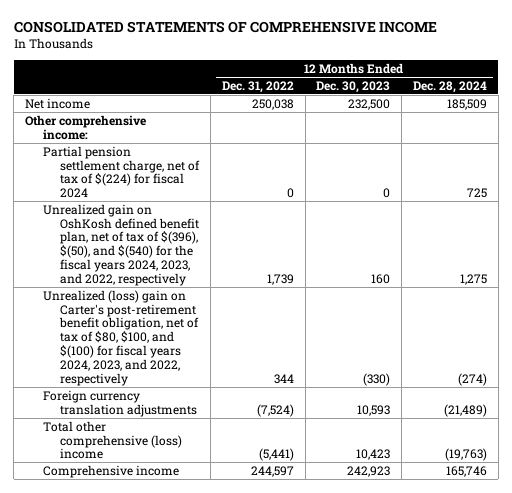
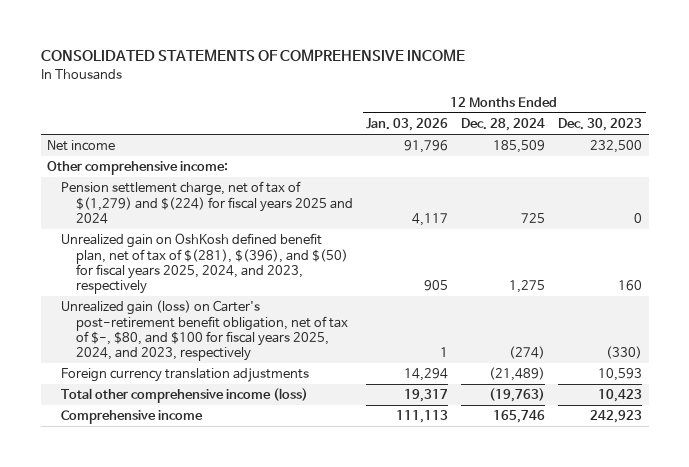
- | 12 Months Ended Dec. 31, 2022 | 12 Months Ended Dec. 30, 2023 | 12 Months Ended Dec. 28, 2024
+ | 12 Months Ended Jan. 03, 2026 | 12 Months Ended Dec. 28, 2024 | 12 Months Ended Dec. 30, 2023
- Partial pension settlement charge, net of tax of $(224) for fiscal 2024 | 0 | 0 | 725
- Unrealized gain on OshKosh defined benefit plan, net of tax of $(396), $(50), and $(540) for the fiscal years 2024, 2023, and 2022, respectively | 1,739 | 160 | 1,275
- Unrealized (loss) gain on Carter's post-retirement benefit obligation, net of tax of $80, $100, and $(100) for fiscal years 2024, 2023, and 2022, respectively | 344 | (330) | (274)
+ Pension settlement charge, net of tax of $(1,279) and $(224) for fiscal years 2025 and 2024 | 4,117 | 725 | 0
+ Unrealized gain on OshKosh defined benefit plan, net of tax of $(281), $(396), and $(50) for fiscal years 2025, 2024, and 2023, respectively | 905 | 1,275 | 160
+ Unrealized gain (loss) on Carter's post-retirement benefit obligation, net of tax of $-, $80, and $100 for fiscal years 2025, 2024, and 2023, respectively | 1 | (274) | (330)
- Total other comprehensive (loss) income | (5,441) | 10,423 | (19,763)
+ Total other comprehensive income (loss) | 19,317 | (19,763) | 10,423

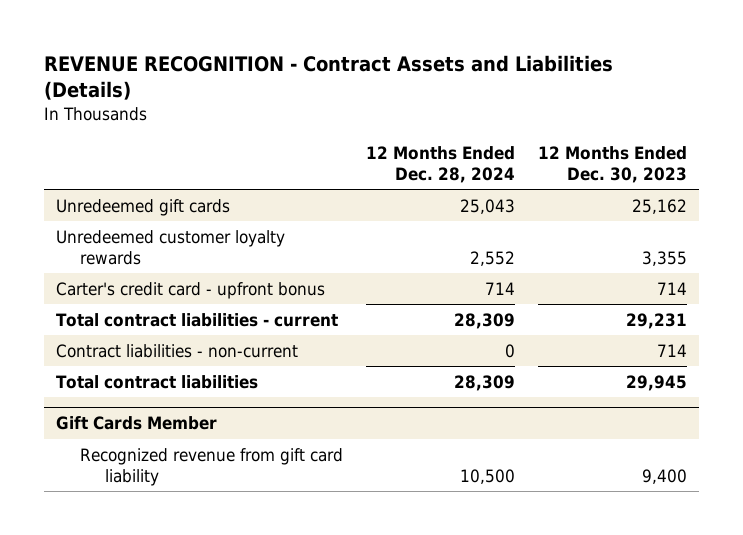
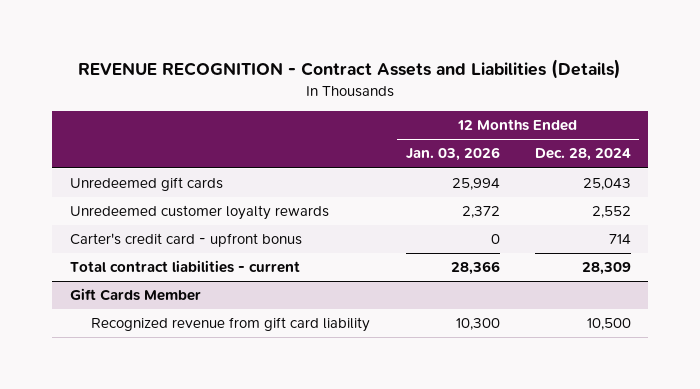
- | 12 Months Ended Dec. 28, 2024 | 12 Months Ended Dec. 30, 2023
+ | 12 Months Ended Jan. 03, 2026 | 12 Months Ended Dec. 28, 2024
- Contract liabilities - non-current | 0 | 714
- Total contract liabilities | 28,309 | 29,945

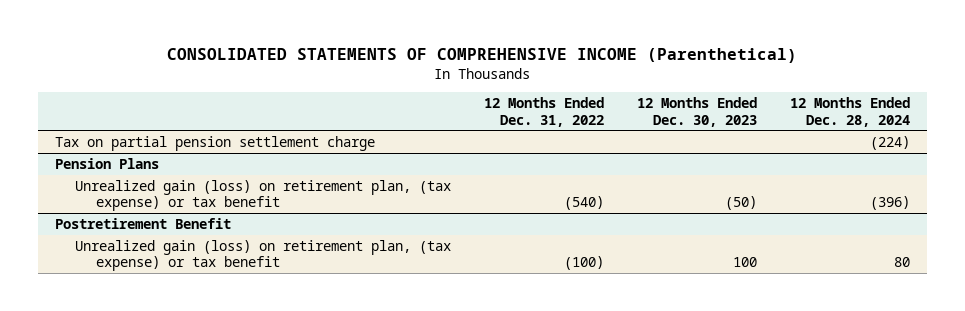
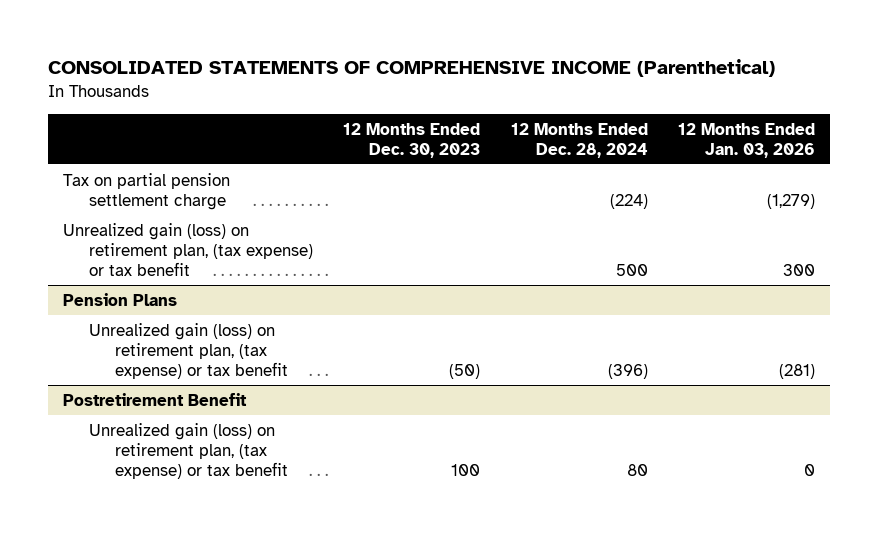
- | 12 Months Ended Dec. 31, 2022 | 12 Months Ended Dec. 30, 2023 | 12 Months Ended Dec. 28, 2024
+ | 12 Months Ended Dec. 30, 2023 | 12 Months Ended Dec. 28, 2024 | 12 Months Ended Jan. 03, 2026
+ Unrealized gain (loss) on retirement plan, (tax expense) or tax benefit | | 500 | 300

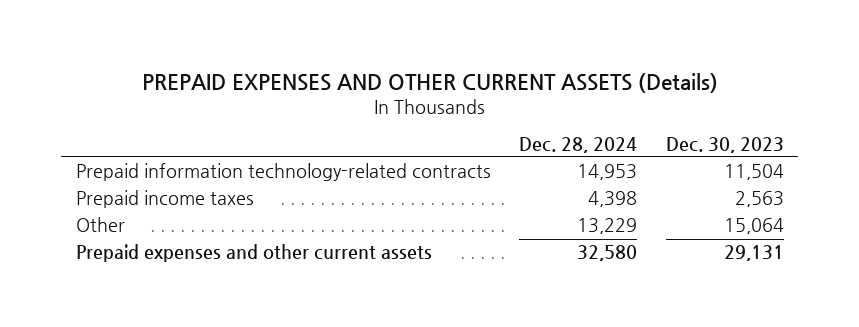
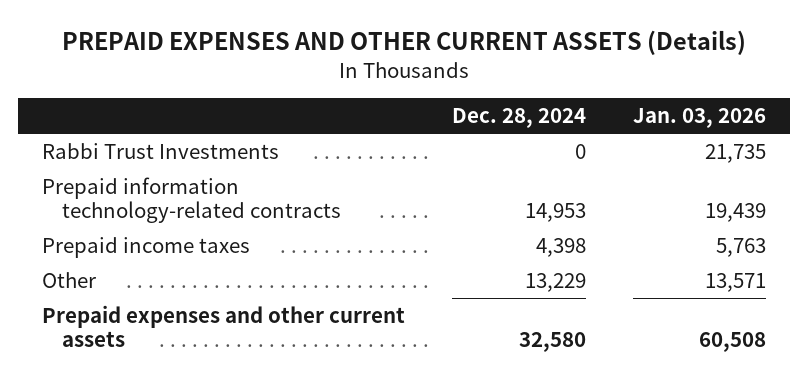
- | Dec. 28, 2024 | Dec. 30, 2023
+ | Dec. 28, 2024 | Jan. 03, 2026
+ Rabbi Trust Investments | 0 | 21,735

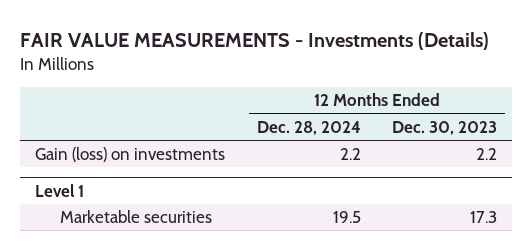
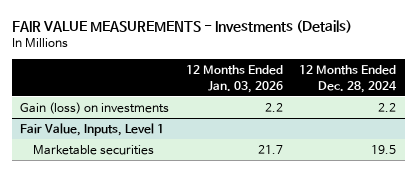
- | 12 Months Ended Dec. 28, 2024 | 12 Months Ended Dec. 30, 2023
+ | 12 Months Ended Jan. 03, 2026 | 12 Months Ended Dec. 28, 2024
- Level 1
+ Fair Value, Inputs, Level 1

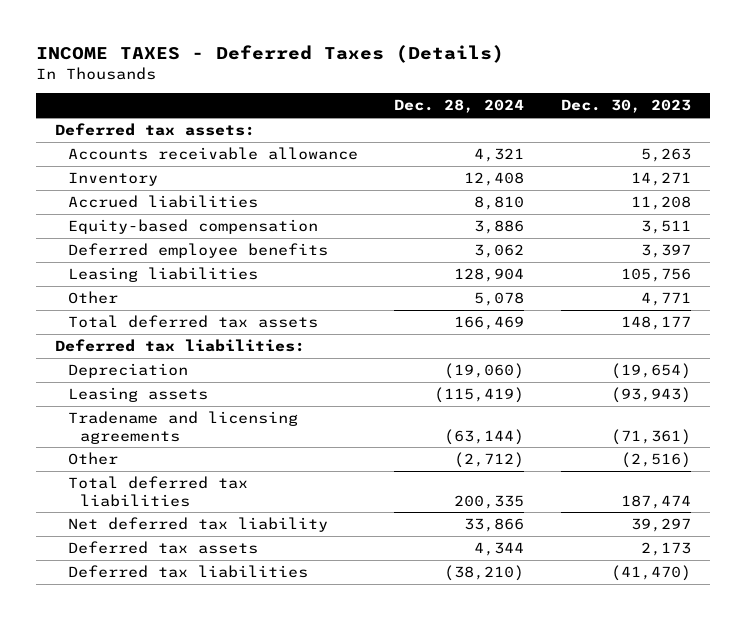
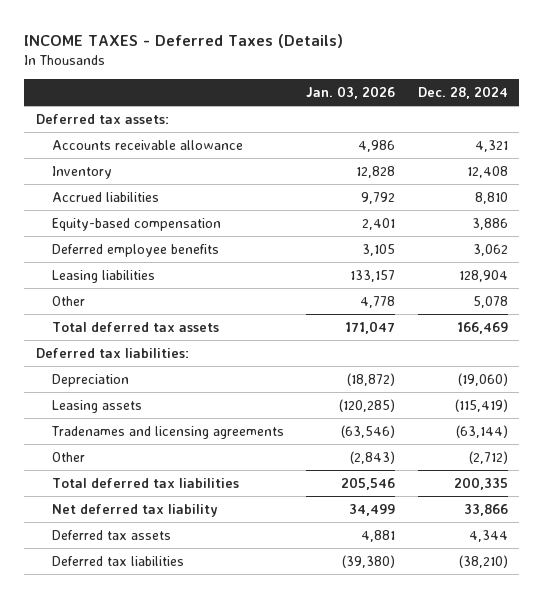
- | Dec. 28, 2024 | Dec. 30, 2023
+ | Jan. 03, 2026 | Dec. 28, 2024
- Tradename and licensing agreements | (63,144) | (71,361)
+ Tradenames and licensing agreements | (63,546) | (63,144)

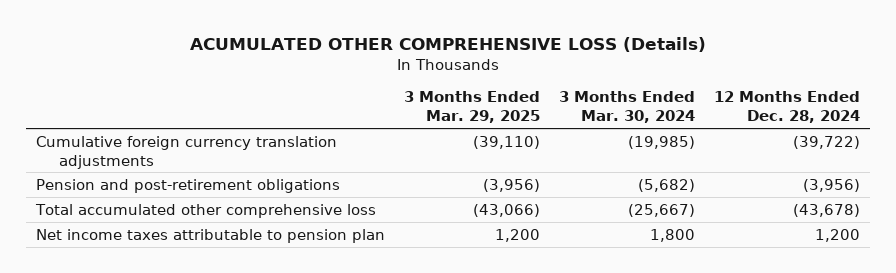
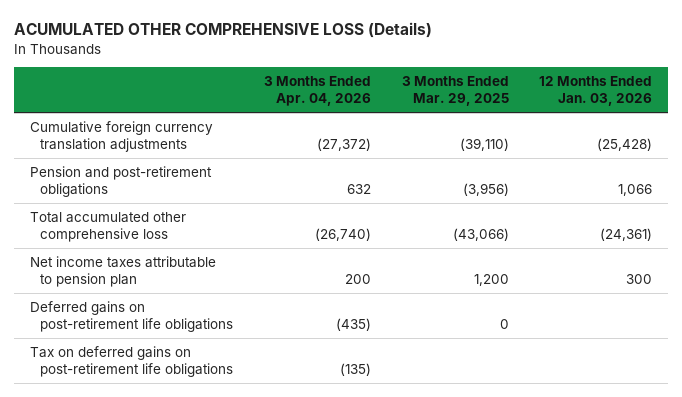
- | 3 Months Ended Mar. 29, 2025 | 3 Months Ended Mar. 30, 2024 | 12 Months Ended Dec. 28, 2024
+ | 3 Months Ended Apr. 04, 2026 | 3 Months Ended Mar. 29, 2025 | 12 Months Ended Jan. 03, 2026
+ Deferred gains on post-retirement life obligations | (435) | 0 |
+ Tax on deferred gains on post-retirement life obligations | (135) | |

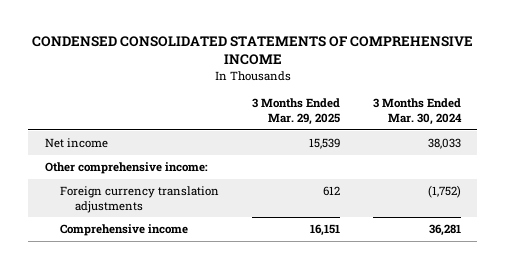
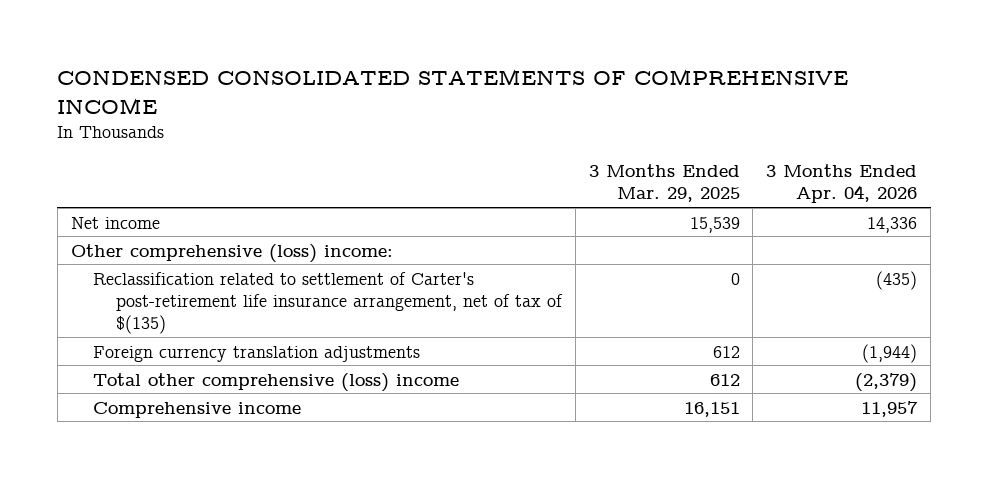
- | 3 Months Ended Mar. 29, 2025 | 3 Months Ended Mar. 30, 2024
+ | 3 Months Ended Mar. 29, 2025 | 3 Months Ended Apr. 04, 2026
- Other comprehensive income:
+ Other comprehensive (loss) income:
+ Reclassification related to settlement of Carter's post-retirement life insurance arrangement, net of tax of $(135) | 0 | (435)
+ Total other comprehensive (loss) income | 612 | (2,379)

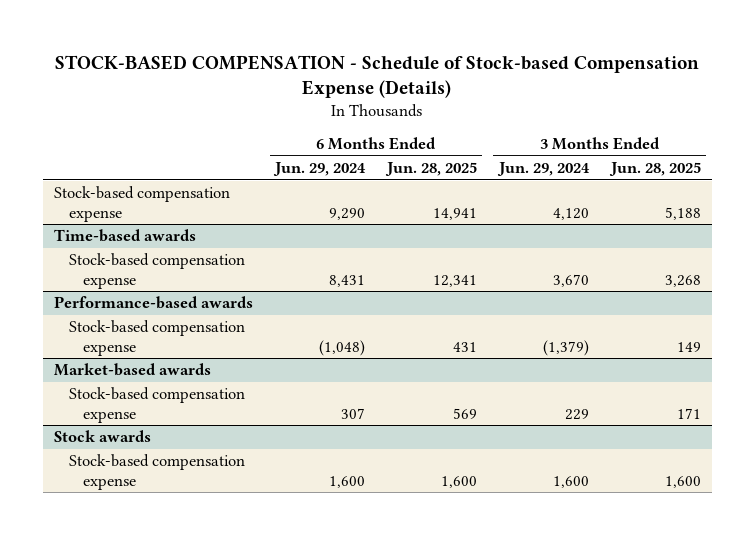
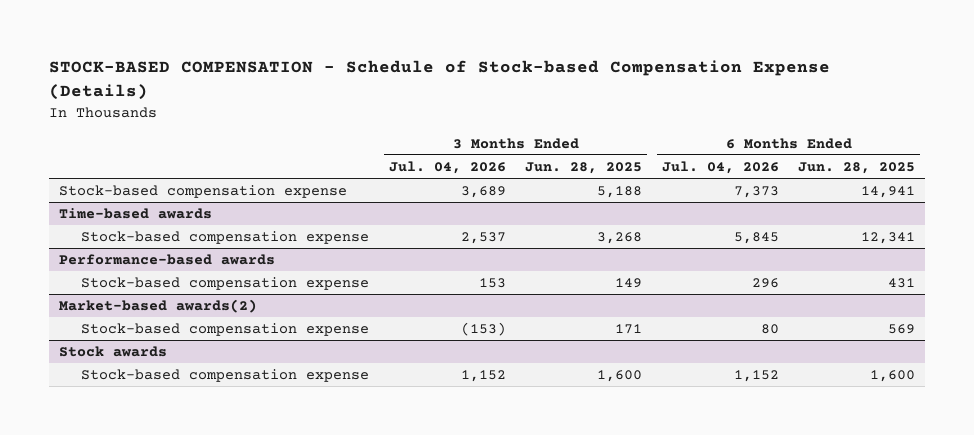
- | 6 Months Ended Jun. 29, 2024 | 6 Months Ended Jun. 28, 2025 | 3 Months Ended Jun. 29, 2024 | 3 Months Ended Jun. 28, 2025
+ | 3 Months Ended Jul. 04, 2026 | 3 Months Ended Jun. 28, 2025 | 6 Months Ended Jul. 04, 2026 | 6 Months Ended Jun. 28, 2025
- Market-based awards
+ Market-based awards(2)

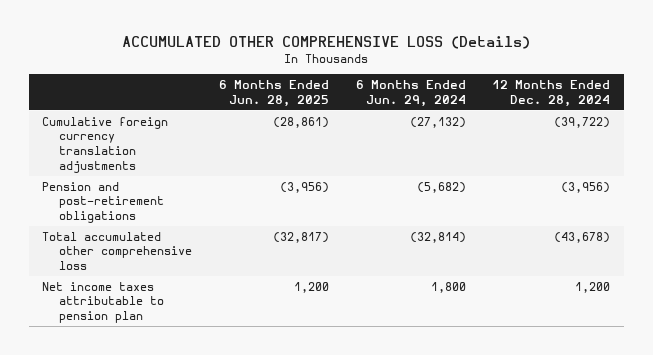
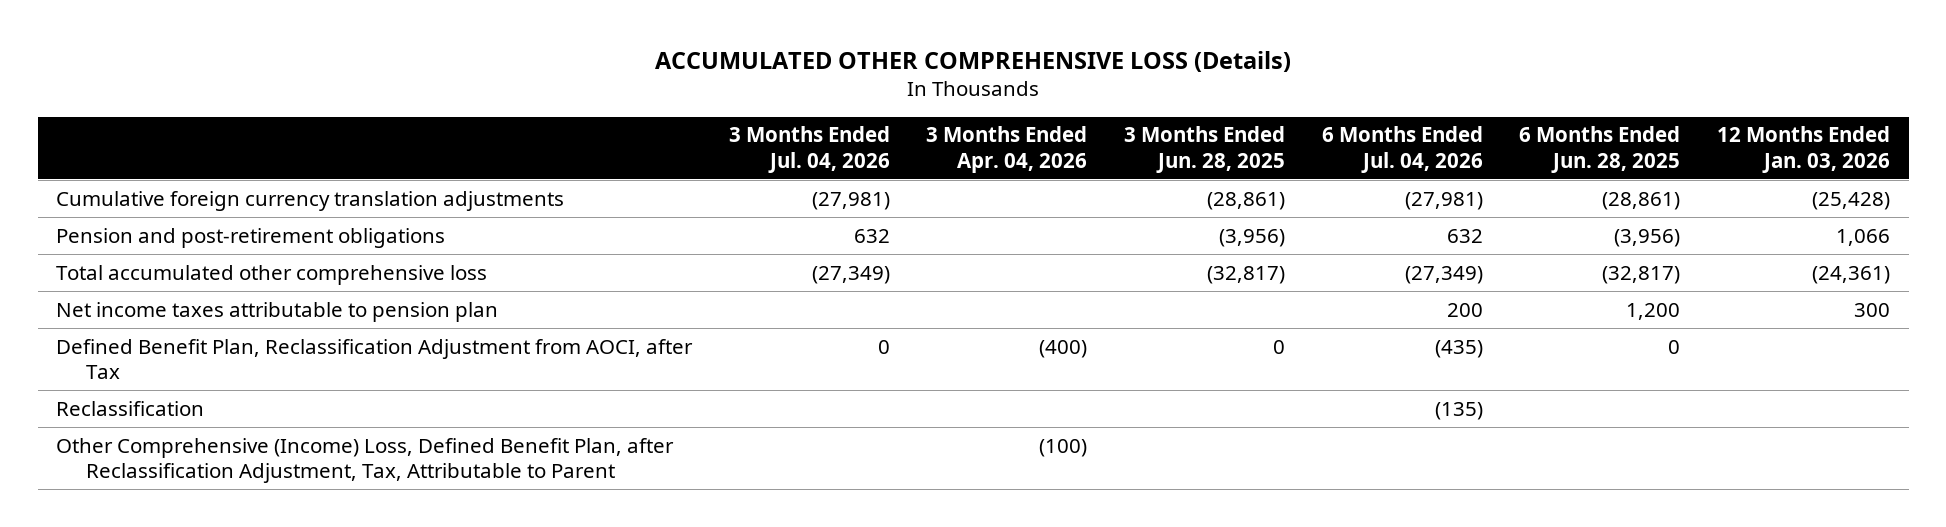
- | 6 Months Ended Jun. 28, 2025 | 6 Months Ended Jun. 29, 2024 | 12 Months Ended Dec. 28, 2024
+ | 3 Months Ended Jul. 04, 2026 | 3 Months Ended Apr. 04, 2026 | 3 Months Ended Jun. 28, 2025 | 6 Months Ended Jul. 04, 2026 | 6 Months Ended Jun. 28, 2025 | 12 Months Ended Jan. 03, 2026
+ Defined Benefit Plan, Reclassification Adjustment from AOCI, after Tax | 0 | (400) | 0 | (435) | 0 |
+ Reclassification | | | | (135) | |
+ Other Comprehensive (Income) Loss, Defined Benefit Plan, after Reclassification Adjustment, Tax, Attributable to Parent | | (100) | | | |

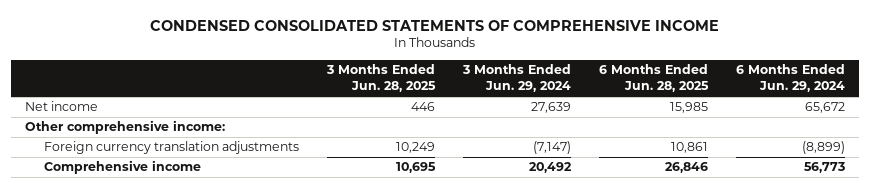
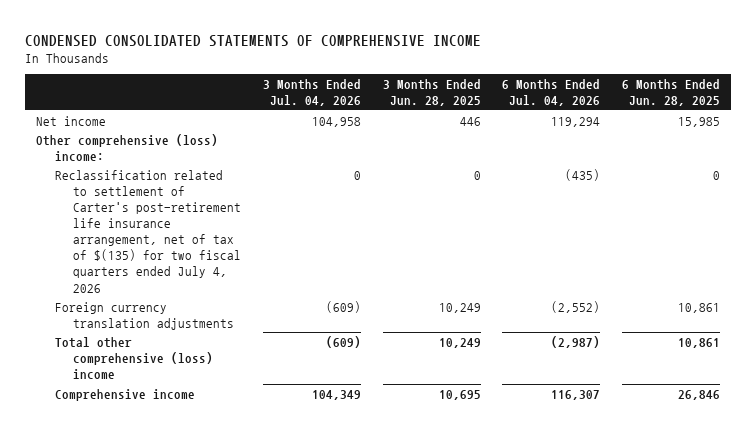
- | 3 Months Ended Jun. 28, 2025 | 3 Months Ended Jun. 29, 2024 | 6 Months Ended Jun. 28, 2025 | 6 Months Ended Jun. 29, 2024
+ | 3 Months Ended Jul. 04, 2026 | 3 Months Ended Jun. 28, 2025 | 6 Months Ended Jul. 04, 2026 | 6 Months Ended Jun. 28, 2025
- Other comprehensive income:
+ Other comprehensive (loss) income:
+ Reclassification related to settlement of Carter's post-retirement life insurance arrangement, net of tax of $(135) for two fiscal quarters ended July 4, 2026 | 0 | 0 | (435) | 0
+ Total other comprehensive (loss) income | (609) | 10,249 | (2,987) | 10,861

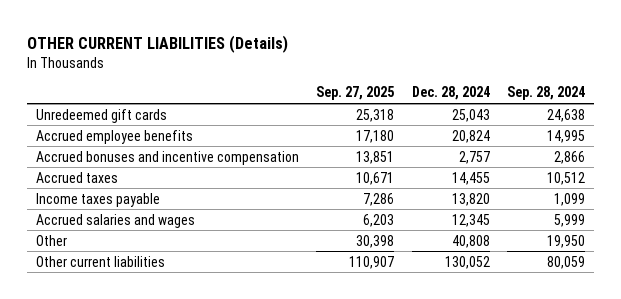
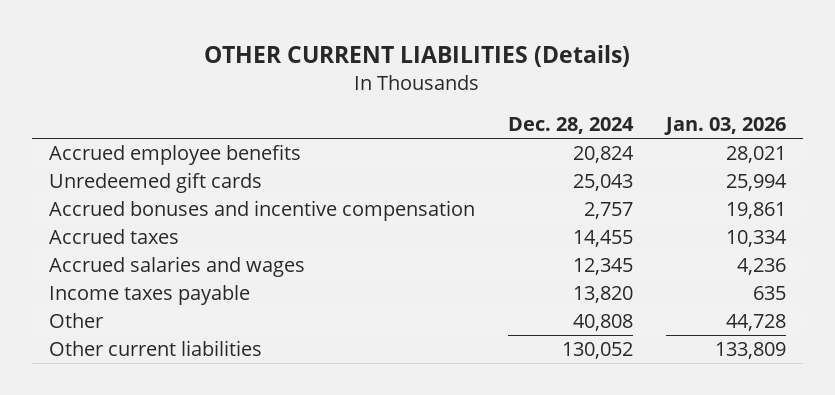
- | Sep. 27, 2025 | Dec. 28, 2024 | Sep. 28, 2024
+ | Dec. 28, 2024 | Jan. 03, 2026
moved down: Unredeemed gift cards | 25,043 | 25,994
moved down: Income taxes payable | 13,820 | 635

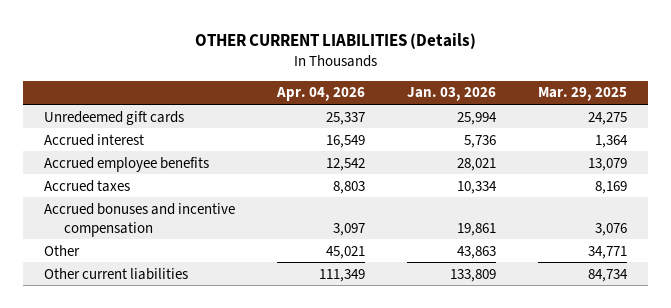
- | Dec. 28, 2024 | Jan. 03, 2026
+ | Apr. 04, 2026 | Jan. 03, 2026 | Mar. 29, 2025
+ Accrued interest | 16,549 | 5,736 | 1,364
moved down: Accrued employee benefits | 12,542 | 28,021 | 13,079
- Accrued salaries and wages | 12,345 | 4,236
- Income taxes payable | 13,820 | 635
- Other | 40,808 | 44,728
moved down: Accrued bonuses and incentive compensation | 3,097 | 19,861 | 3,076
+ Other | 45,021 | 43,863 | 34,771

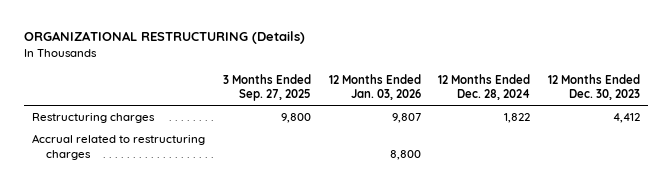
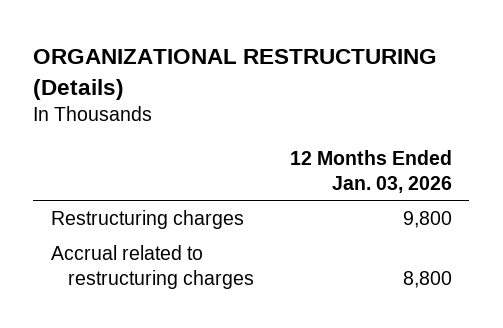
- | 3 Months Ended Sep. 27, 2025 | 12 Months Ended Jan. 03, 2026 | 12 Months Ended Dec. 28, 2024 | 12 Months Ended Dec. 30, 2023
+ | 12 Months Ended Jan. 03, 2026
- Restructuring charges | 9,800 | 9,807 | 1,822 | 4,412
+ Restructuring charges | 9,800

